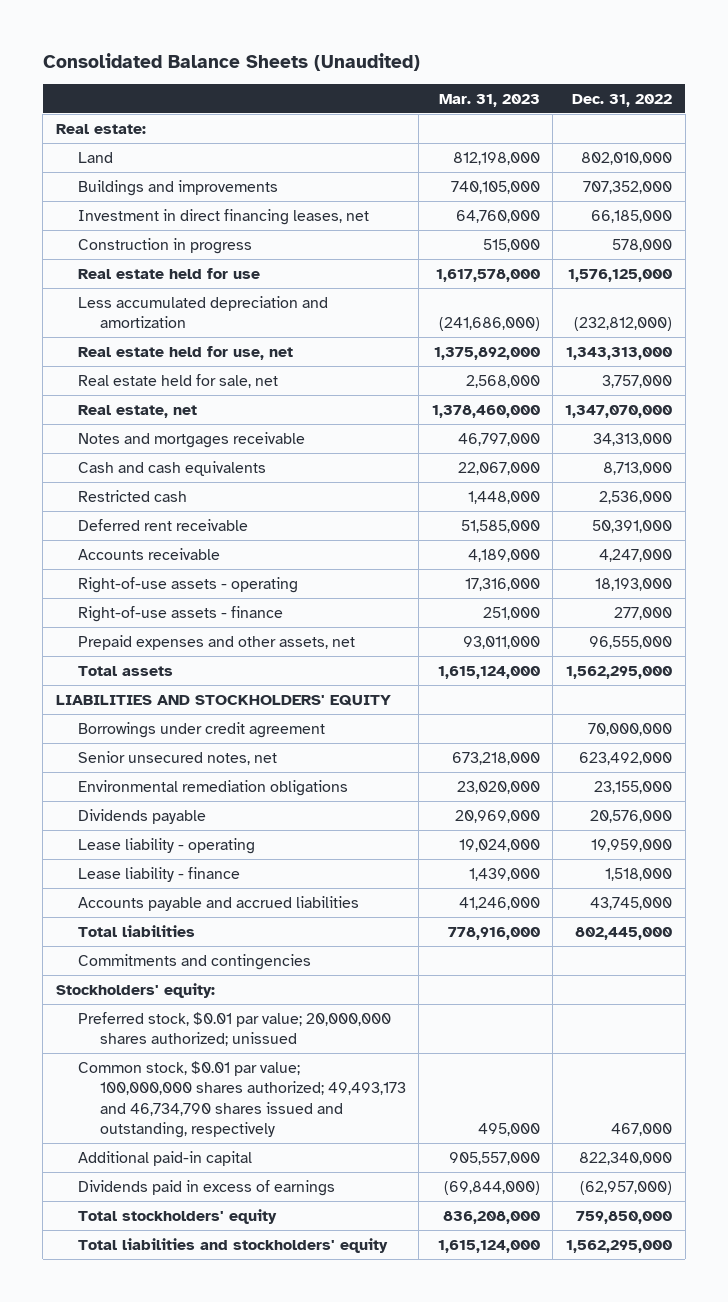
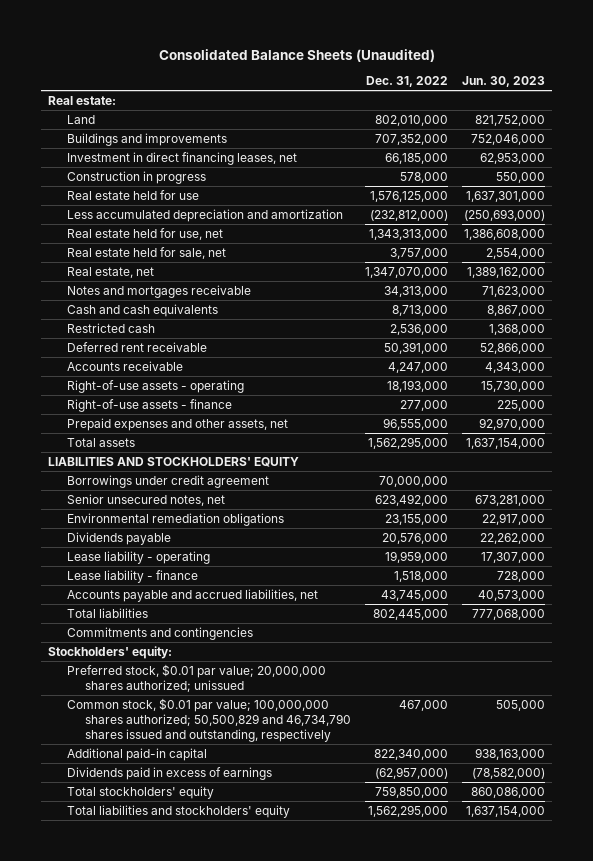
- | Mar. 31, 2023 | Dec. 31, 2022
+ | Dec. 31, 2022 | Jun. 30, 2023
- Accounts payable and accrued liabilities | 41,246,000 | 43,745,000
+ Accounts payable and accrued liabilities, net | 43,745,000 | 40,573,000
- Common stock, $0.01 par value; 100,000,000 shares authorized; 49,493,173 and 46,734,790 shares issued and outstanding, respectively | 495,000 | 467,000
+ Common stock, $0.01 par value; 100,000,000 shares authorized; 50,500,829 and 46,734,790 shares issued and outstanding, respectively | 467,000 | 505,000

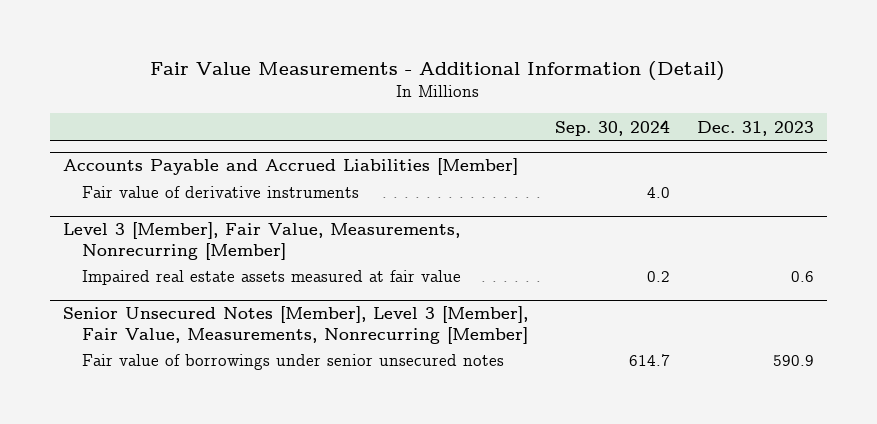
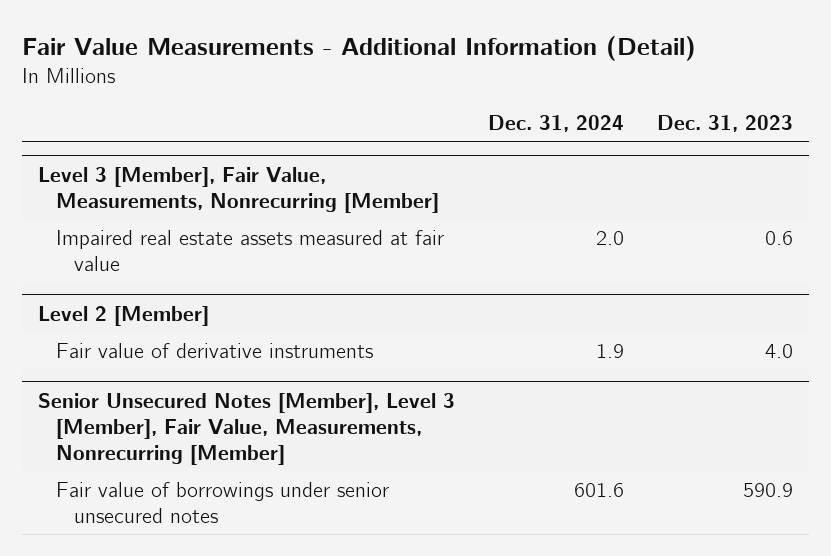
- | Sep. 30, 2024 | Dec. 31, 2023
+ | Dec. 31, 2024 | Dec. 31, 2023
- Accounts Payable and Accrued Liabilities [Member]
- Fair value of derivative instruments | 4.0 |
+ Level 2 [Member]
+ Fair value of derivative instruments | 1.9 | 4.0

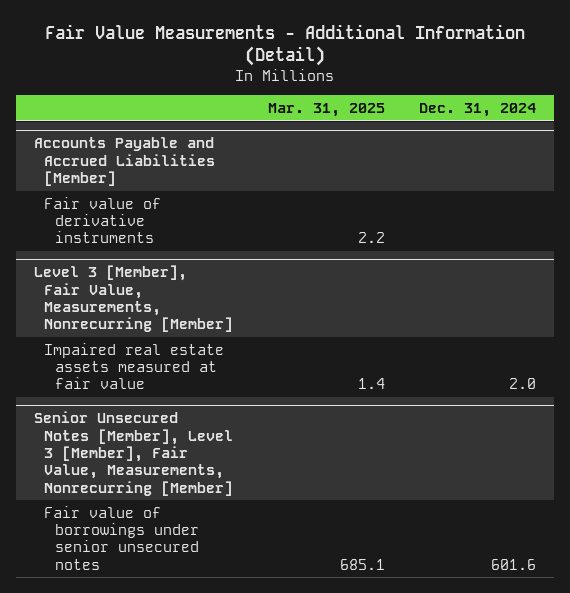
- | Dec. 31, 2024 | Dec. 31, 2023
+ | Mar. 31, 2025 | Dec. 31, 2024
+ Accounts Payable and Accrued Liabilities [Member]
+ Fair value of derivative instruments | 2.2 |
- Level 2 [Member]
- Fair value of derivative instruments | 1.9 | 4.0

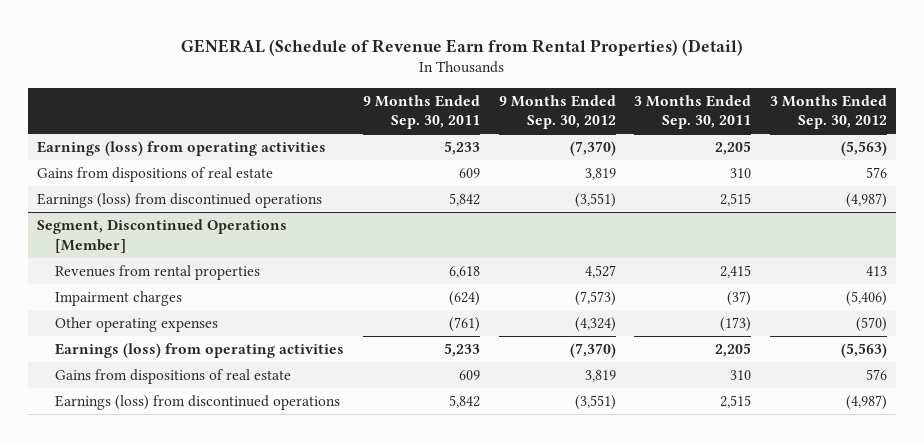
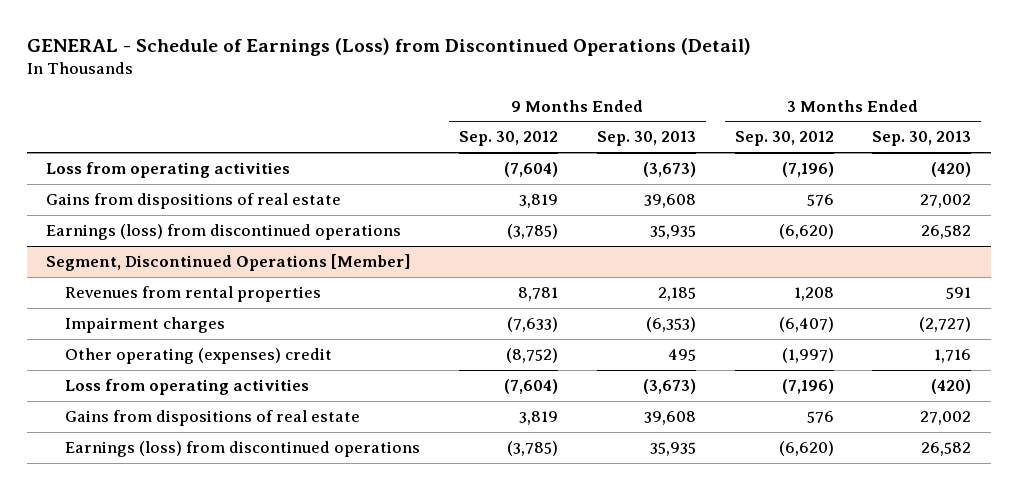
- GENERAL (Schedule of Revenue Earn from Rental Properties) (Detail)
+ GENERAL - Schedule of Earnings (Loss) from Discontinued Operations (Detail)
- | 9 Months Ended Sep. 30, 2011 | 9 Months Ended Sep. 30, 2012 | 3 Months Ended Sep. 30, 2011 | 3 Months Ended Sep. 30, 2012
+ | 9 Months Ended Sep. 30, 2012 | 9 Months Ended Sep. 30, 2013 | 3 Months Ended Sep. 30, 2012 | 3 Months Ended Sep. 30, 2013
- Earnings (loss) from operating activities | 5,233 | (7,370) | 2,205 | (5,563)
+ Loss from operating activities | (7,604) | (3,673) | (7,196) | (420)
- Earnings (loss) from discontinued operations | 5,842 | (3,551) | 2,515 | (4,987)
+ Earnings (loss) from discontinued operations | (3,785) | 35,935 | (6,620) | 26,582
@ Segment, Discontinued Operations [Member]
- Revenues from rental properties | 6,618 | 4,527 | 2,415 | 413
- Impairment charges | (624) | (7,573) | (37) | (5,406)
- Other operating expenses | (761) | (4,324) | (173) | (570)
- Earnings (loss) from operating activities | 5,233 | (7,370) | 2,205 | (5,563)
+ Revenues from rental properties | 8,781 | 2,185 | 1,208 | 591
+ Impairment charges | (7,633) | (6,353) | (6,407) | (2,727)
+ Other operating (expenses) credit | (8,752) | 495 | (1,997) | 1,716
+ Loss from operating activities | (7,604) | (3,673) | (7,196) | (420)
- Earnings (loss) from discontinued operations | 5,842 | (3,551) | 2,515 | (4,987)
+ Earnings (loss) from discontinued operations | (3,785) | 35,935 | (6,620) | 26,582

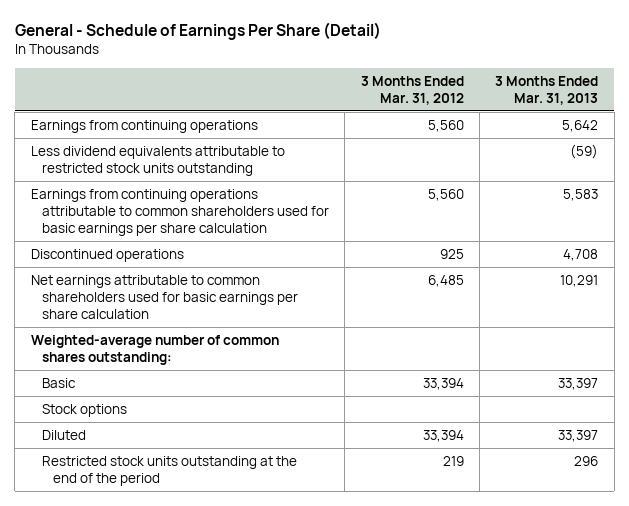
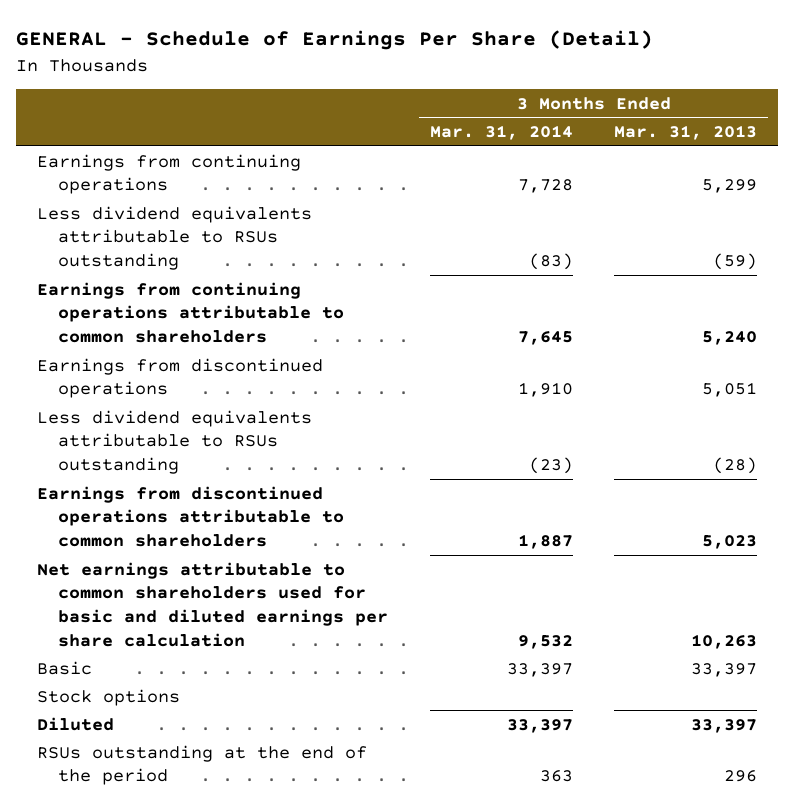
- General - Schedule of Earnings Per Share (Detail)
+ GENERAL - Schedule of Earnings Per Share (Detail)
- | 3 Months Ended Mar. 31, 2012 | 3 Months Ended Mar. 31, 2013
+ | 3 Months Ended Mar. 31, 2014 | 3 Months Ended Mar. 31, 2013
- Earnings from continuing operations | 5,560 | 5,642
- Less dividend equivalents attributable to restricted stock units outstanding | | (59)
- Earnings from continuing operations attributable to common shareholders used for basic earnings per share calculation | 5,560 | 5,583
- Discontinued operations | 925 | 4,708
- Net earnings attributable to common shareholders used for basic earnings per share calculation | 6,485 | 10,291
- Weighted-average number of common shares outstanding:
+ Earnings from continuing operations | 7,728 | 5,299
+ Less dividend equivalents attributable to RSUs outstanding | (83) | (59)
+ Earnings from continuing operations attributable to common shareholders | 7,645 | 5,240
+ Earnings from discontinued operations | 1,910 | 5,051
+ Less dividend equivalents attributable to RSUs outstanding | (23) | (28)
+ Earnings from discontinued operations attributable to common shareholders | 1,887 | 5,023
+ Net earnings attributable to common shareholders used for basic and diluted earnings per share calculation | 9,532 | 10,263
- Restricted stock units outstanding at the end of the period | 219 | 296
+ RSUs outstanding at the end of the period | 363 | 296

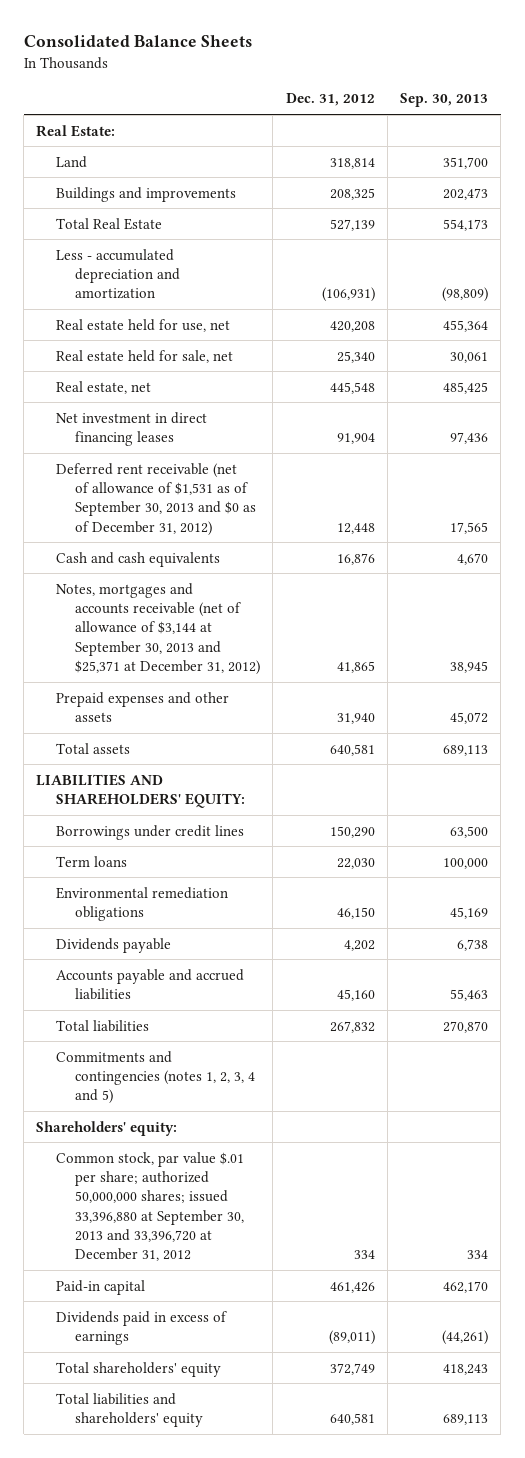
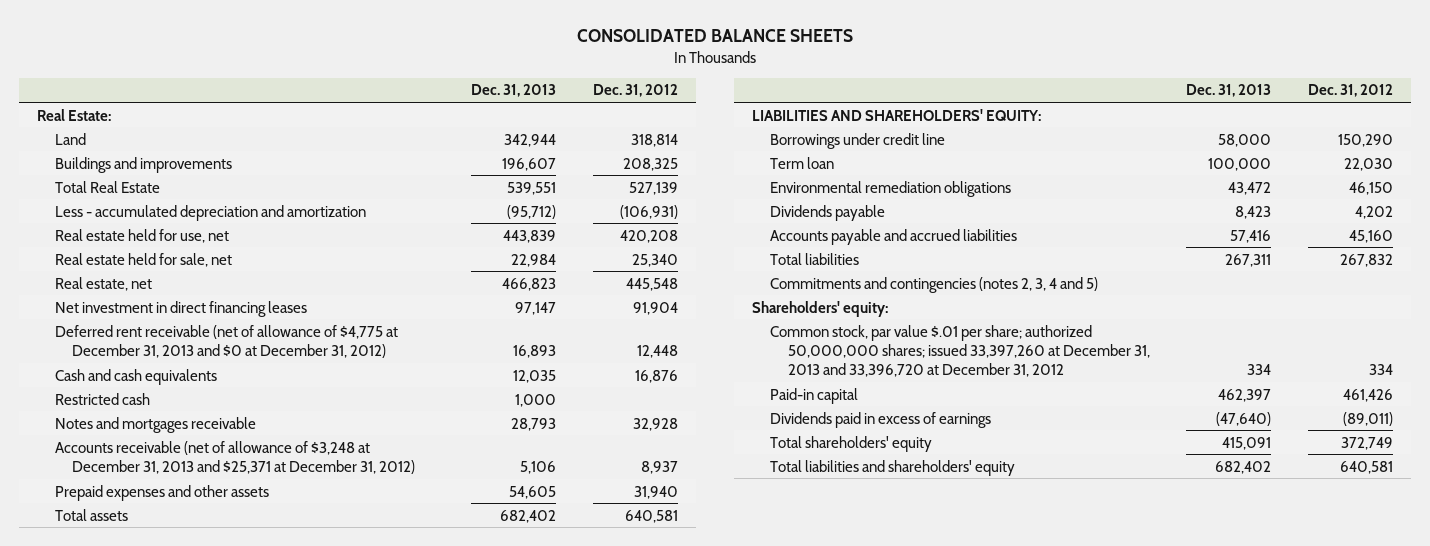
- Consolidated Balance Sheets
+ CONSOLIDATED BALANCE SHEETS
- | Dec. 31, 2012 | Sep. 30, 2013
+ | Dec. 31, 2013 | Dec. 31, 2012
- Deferred rent receivable (net of allowance of $1,531 as of September 30, 2013 and $0 as of December 31, 2012) | 12,448 | 17,565
+ Deferred rent receivable (net of allowance of $4,775 at December 31, 2013 and $0 at December 31, 2012) | 16,893 | 12,448
- Notes, mortgages and accounts receivable (net of allowance of $3,144 at September 30, 2013 and $25,371 at December 31, 2012) | 41,865 | 38,945
+ Restricted cash | 1,000 |
+ Notes and mortgages receivable | 28,793 | 32,928
+ Accounts receivable (net of allowance of $3,248 at December 31, 2013 and $25,371 at December 31, 2012) | 5,106 | 8,937
- Borrowings under credit lines | 150,290 | 63,500
- Term loans | 22,030 | 100,000
+ Borrowings under credit line | 58,000 | 150,290
+ Term loan | 100,000 | 22,030
- Commitments and contingencies (notes 1, 2, 3, 4 and 5)
+ Commitments and contingencies (notes 2, 3, 4 and 5)
- Common stock, par value $.01 per share; authorized 50,000,000 shares; issued 33,396,880 at September 30, 2013 and 33,396,720 at December 31, 2012 | 334 | 334
+ Common stock, par value $.01 per share; authorized 50,000,000 shares; issued 33,397,260 at December 31, 2013 and 33,396,720 at December 31, 2012 | 334 | 334

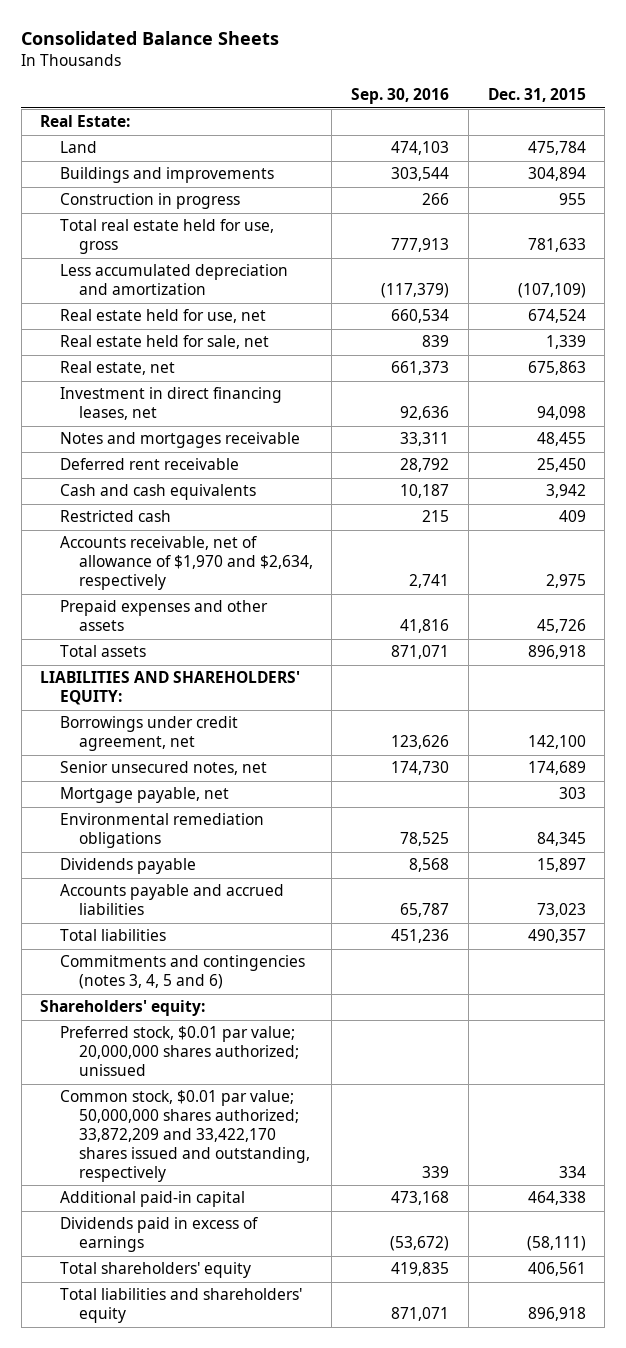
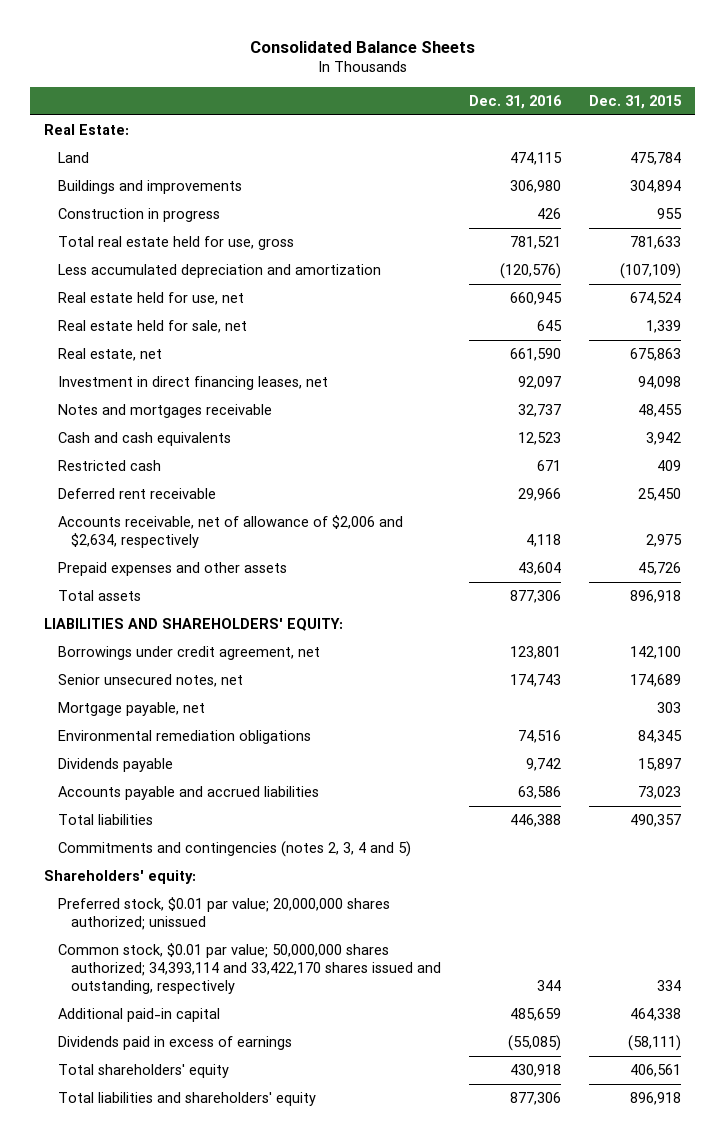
- | Sep. 30, 2016 | Dec. 31, 2015
+ | Dec. 31, 2016 | Dec. 31, 2015
- Accounts receivable, net of allowance of $1,970 and $2,634, respectively | 2,741 | 2,975
moved down: Deferred rent receivable | 29,966 | 25,450
+ Accounts receivable, net of allowance of $2,006 and $2,634, respectively | 4,118 | 2,975
- Commitments and contingencies (notes 3, 4, 5 and 6)
+ Commitments and contingencies (notes 2, 3, 4 and 5)
- Common stock, $0.01 par value; 50,000,000 shares authorized; 33,872,209 and 33,422,170 shares issued and outstanding, respectively | 339 | 334
+ Common stock, $0.01 par value; 50,000,000 shares authorized; 34,393,114 and 33,422,170 shares issued and outstanding, respectively | 344 | 334

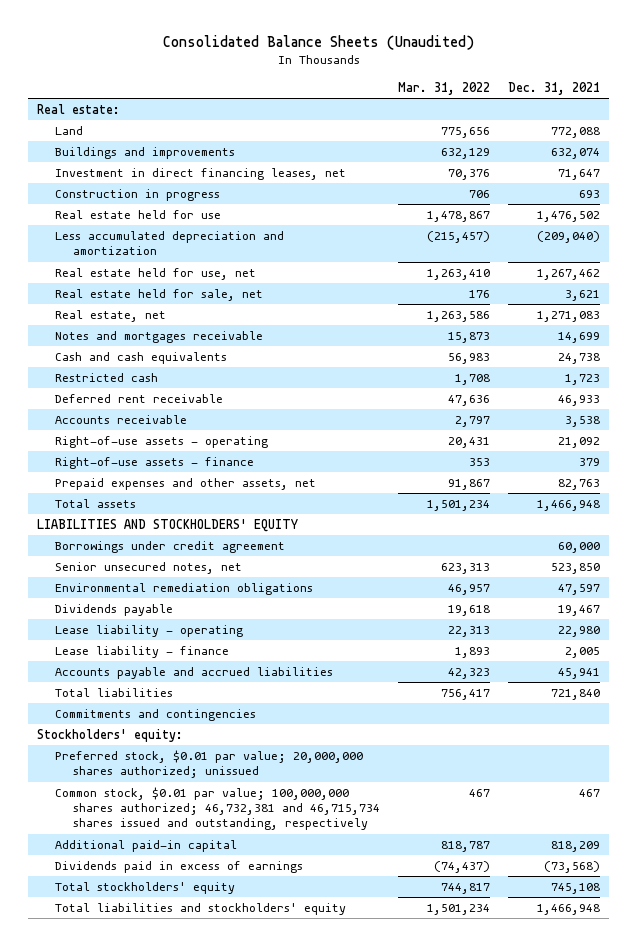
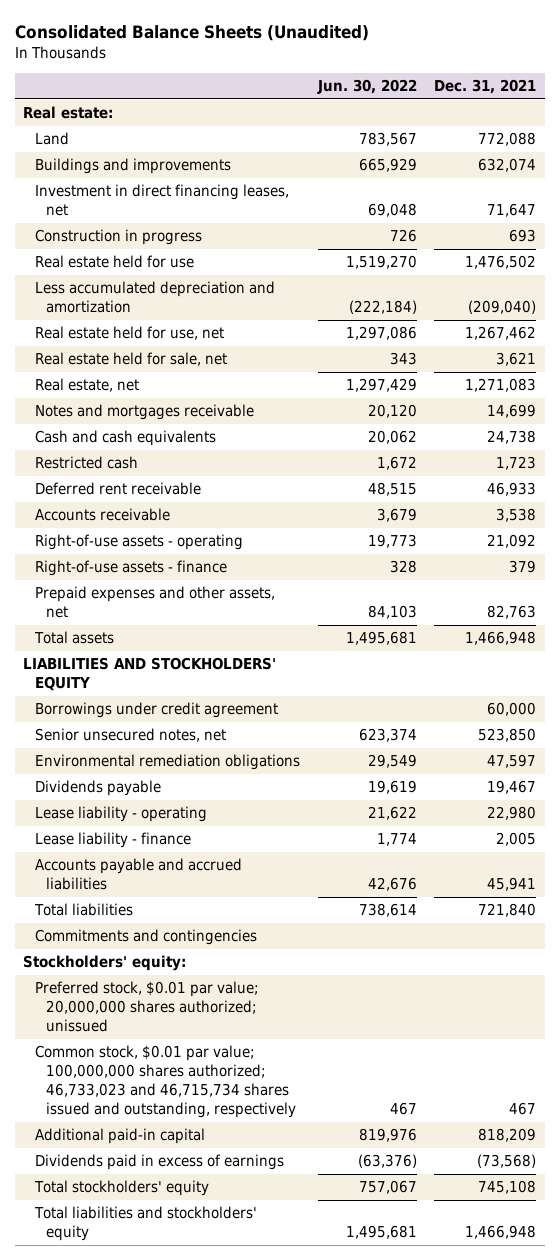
- | Mar. 31, 2022 | Dec. 31, 2021
+ | Jun. 30, 2022 | Dec. 31, 2021
- Common stock, $0.01 par value; 100,000,000 shares authorized; 46,732,381 and 46,715,734 shares issued and outstanding, respectively | 467 | 467
+ Common stock, $0.01 par value; 100,000,000 shares authorized; 46,733,023 and 46,715,734 shares issued and outstanding, respectively | 467 | 467

